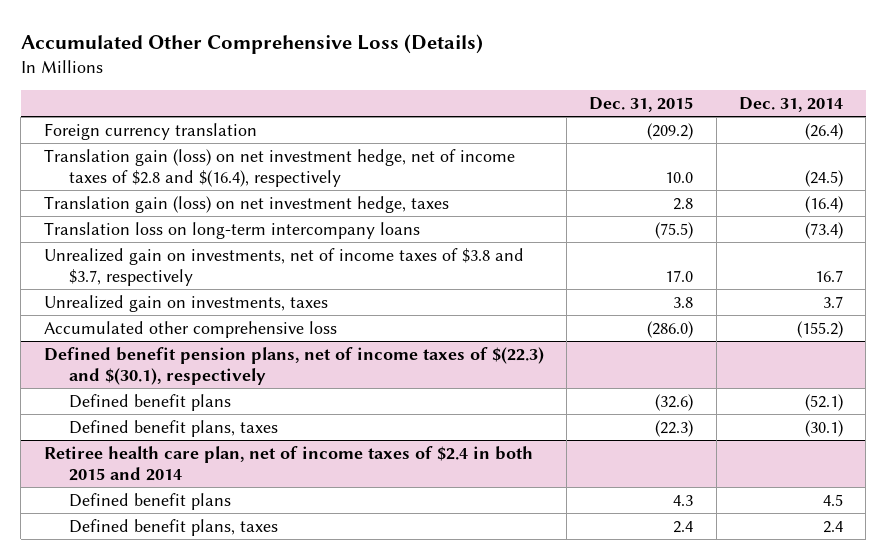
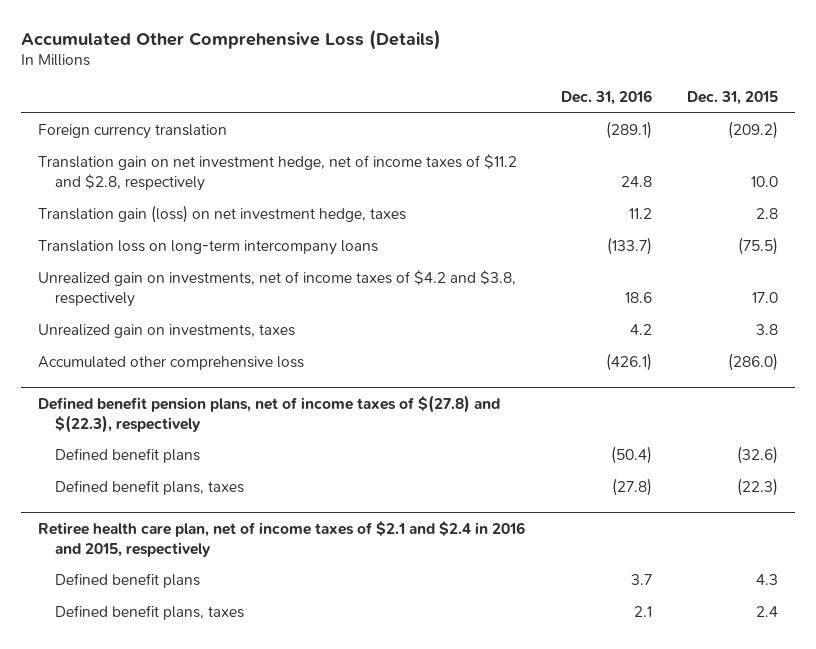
- | Dec. 31, 2015 | Dec. 31, 2014
+ | Dec. 31, 2016 | Dec. 31, 2015
- Translation gain (loss) on net investment hedge, net of income taxes of $2.8 and $(16.4), respectively | 10.0 | (24.5)
+ Translation gain on net investment hedge, net of income taxes of $11.2 and $2.8, respectively | 24.8 | 10.0
- Unrealized gain on investments, net of income taxes of $3.8 and $3.7, respectively | 17.0 | 16.7
+ Unrealized gain on investments, net of income taxes of $4.2 and $3.8, respectively | 18.6 | 17.0
- Defined benefit pension plans, net of income taxes of $(22.3) and $(30.1), respectively
+ Defined benefit pension plans, net of income taxes of $(27.8) and $(22.3), respectively
- Retiree health care plan, net of income taxes of $2.4 in both 2015 and 2014
+ Retiree health care plan, net of income taxes of $2.1 and $2.4 in 2016 and 2015, respectively

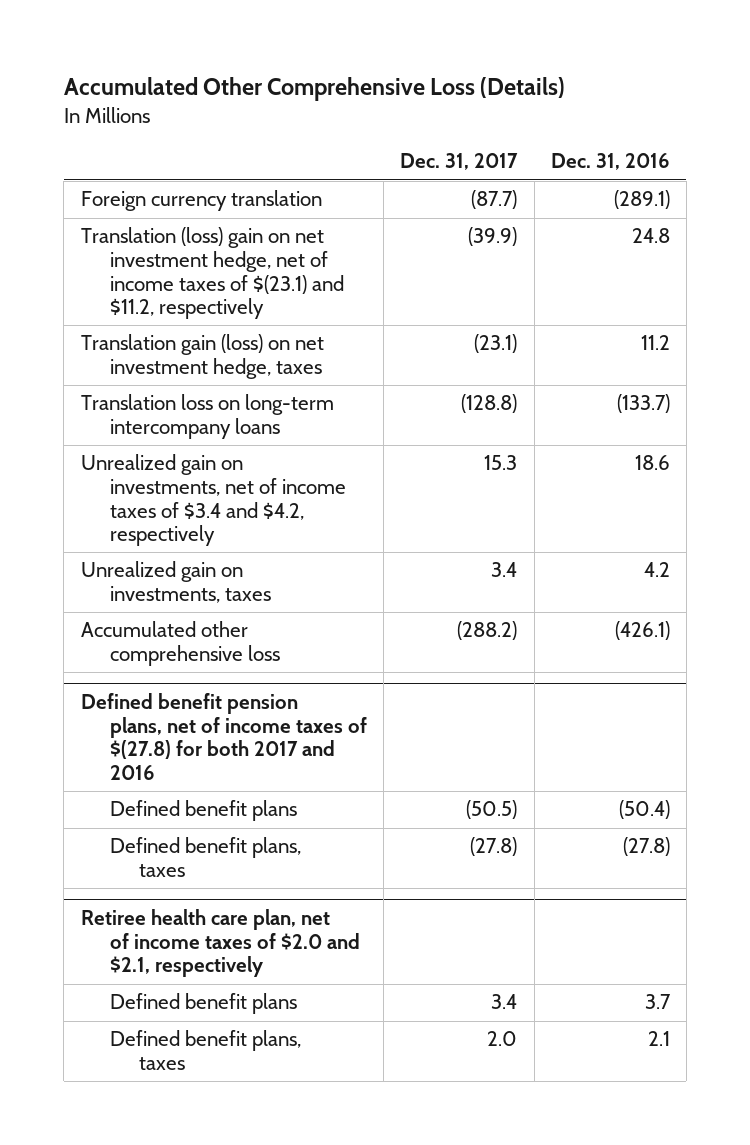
- | Dec. 31, 2016 | Dec. 31, 2015
+ | Dec. 31, 2017 | Dec. 31, 2016
- Translation gain on net investment hedge, net of income taxes of $11.2 and $2.8, respectively | 24.8 | 10.0
+ Translation (loss) gain on net investment hedge, net of income taxes of $(23.1) and $11.2, respectively | (39.9) | 24.8
- Unrealized gain on investments, net of income taxes of $4.2 and $3.8, respectively | 18.6 | 17.0
+ Unrealized gain on investments, net of income taxes of $3.4 and $4.2, respectively | 15.3 | 18.6
- Defined benefit pension plans, net of income taxes of $(27.8) and $(22.3), respectively
+ Defined benefit pension plans, net of income taxes of $(27.8) for both 2017 and 2016
- Retiree health care plan, net of income taxes of $2.1 and $2.4 in 2016 and 2015, respectively
+ Retiree health care plan, net of income taxes of $2.0 and $2.1, respectively

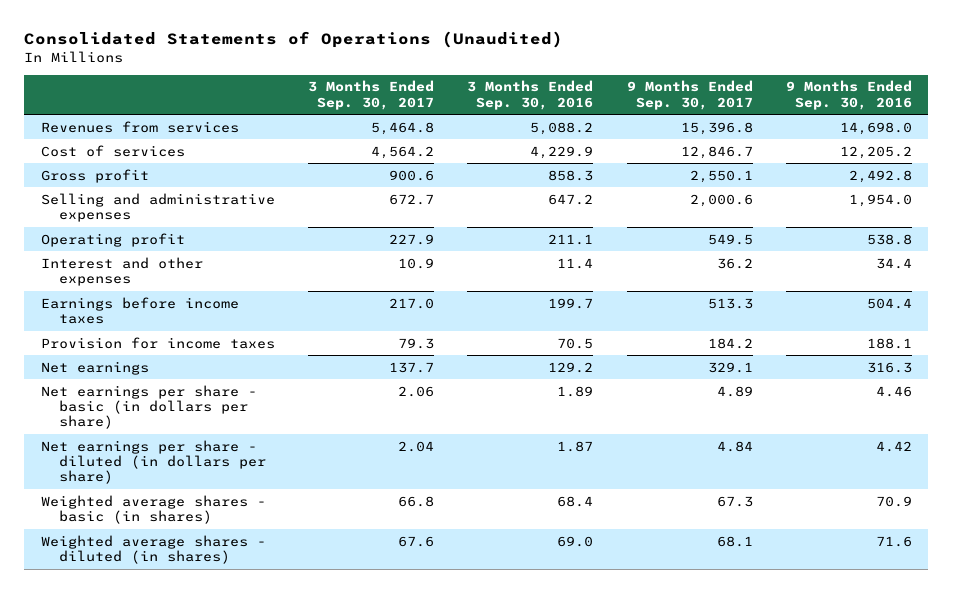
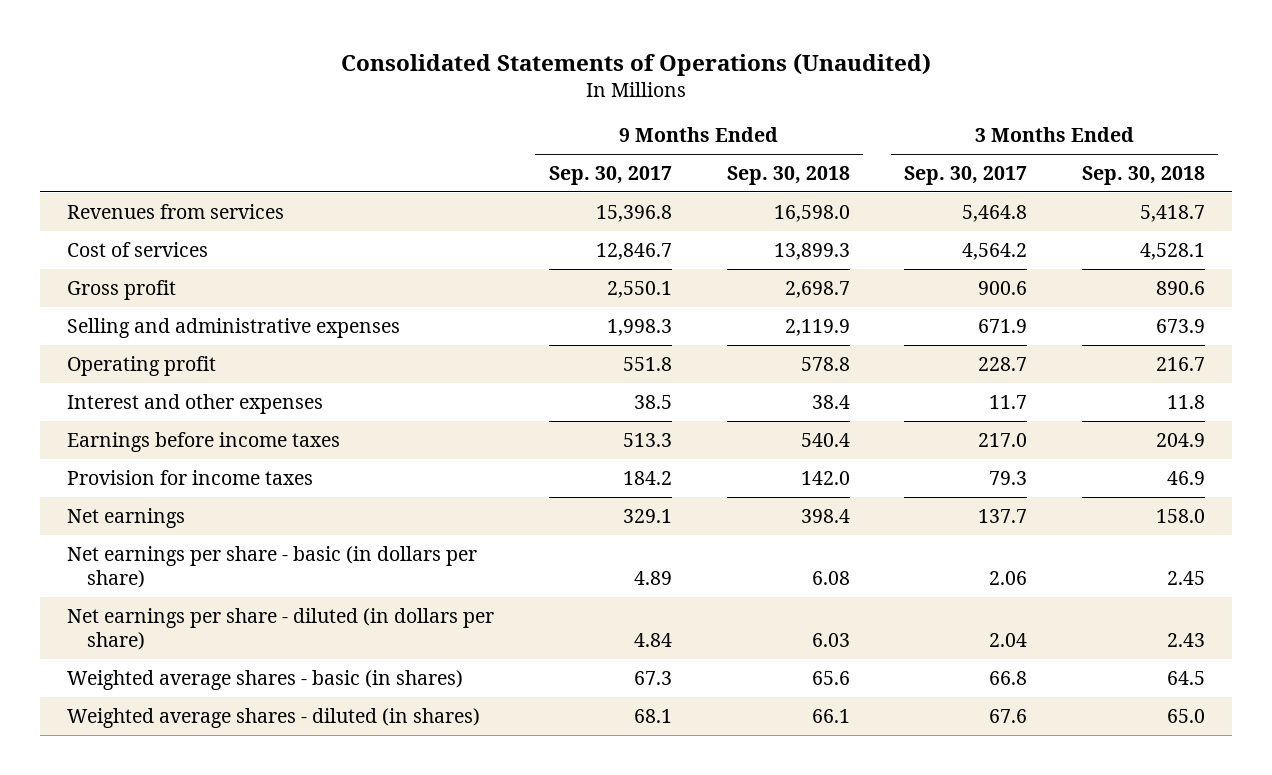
- | 3 Months Ended Sep. 30, 2017 | 3 Months Ended Sep. 30, 2016 | 9 Months Ended Sep. 30, 2017 | 9 Months Ended Sep. 30, 2016
+ | 9 Months Ended Sep. 30, 2017 | 9 Months Ended Sep. 30, 2018 | 3 Months Ended Sep. 30, 2017 | 3 Months Ended Sep. 30, 2018
- Selling and administrative expenses | 672.7 | 647.2 | 2,000.6 | 1,954.0
- Operating profit | 227.9 | 211.1 | 549.5 | 538.8
- Interest and other expenses | 10.9 | 11.4 | 36.2 | 34.4
+ Selling and administrative expenses | 1,998.3 | 2,119.9 | 671.9 | 673.9
+ Operating profit | 551.8 | 578.8 | 228.7 | 216.7
+ Interest and other expenses | 38.5 | 38.4 | 11.7 | 11.8

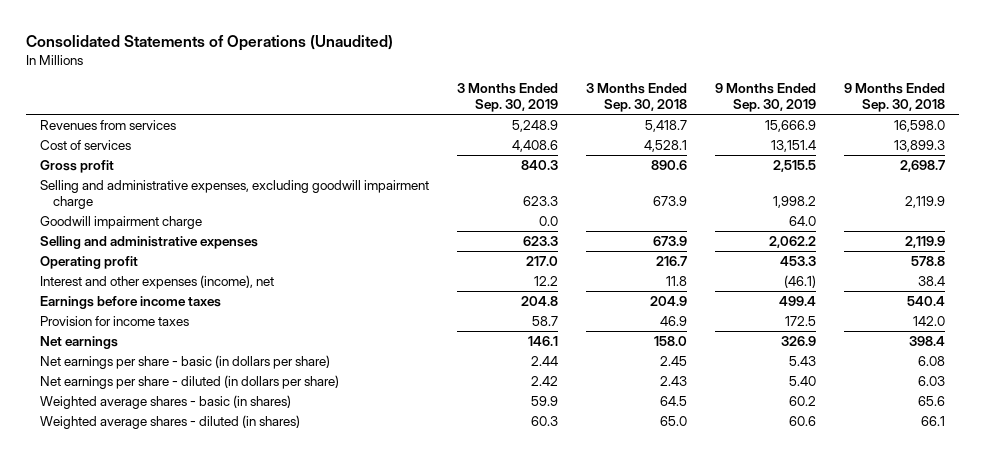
- | 9 Months Ended Sep. 30, 2017 | 9 Months Ended Sep. 30, 2018 | 3 Months Ended Sep. 30, 2017 | 3 Months Ended Sep. 30, 2018
+ | 3 Months Ended Sep. 30, 2019 | 3 Months Ended Sep. 30, 2018 | 9 Months Ended Sep. 30, 2019 | 9 Months Ended Sep. 30, 2018
+ Selling and administrative expenses, excluding goodwill impairment charge | 623.3 | 673.9 | 1,998.2 | 2,119.9
+ Goodwill impairment charge | 0.0 | | 64.0 |
- Interest and other expenses | 38.5 | 38.4 | 11.7 | 11.8
+ Interest and other expenses (income), net | 12.2 | 11.8 | (46.1) | 38.4

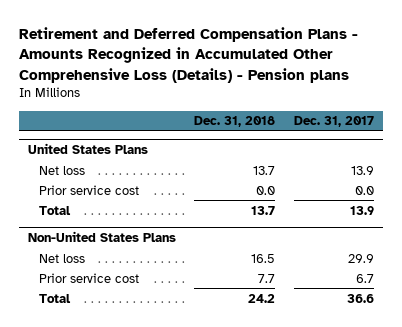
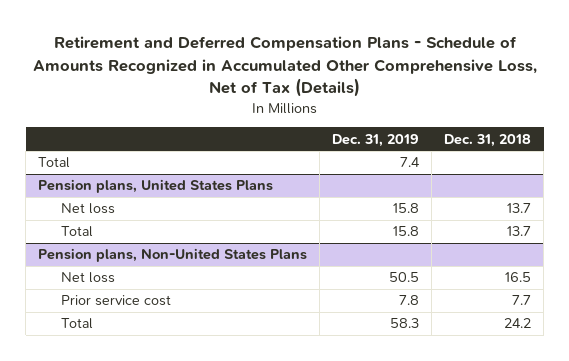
- Retirement and Deferred Compensation Plans - Amounts Recognized in Accumulated Other Comprehensive Loss (Details) - Pension plans
+ Retirement and Deferred Compensation Plans - Schedule of Amounts Recognized in Accumulated Other Comprehensive Loss, Net of Tax (Details)
- | Dec. 31, 2018 | Dec. 31, 2017
+ | Dec. 31, 2019 | Dec. 31, 2018
- United States Plans
+ Total | 7.4 |
+ Pension plans, United States Plans
- Prior service cost | 0.0 | 0.0
- Non-United States Plans
+ Pension plans, Non-United States Plans

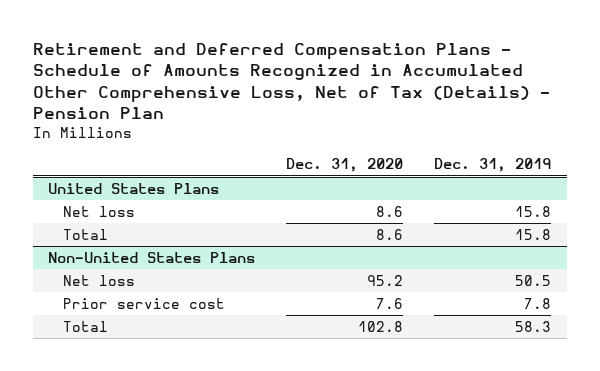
- Retirement and Deferred Compensation Plans - Schedule of Amounts Recognized in Accumulated Other Comprehensive Loss, Net of Tax (Details)
+ Retirement and Deferred Compensation Plans - Schedule of Amounts Recognized in Accumulated Other Comprehensive Loss, Net of Tax (Details) - Pension Plan
- | Dec. 31, 2019 | Dec. 31, 2018
+ | Dec. 31, 2020 | Dec. 31, 2019
- Total | 7.4 |
- Pension plans, United States Plans
+ United States Plans
- Pension plans, Non-United States Plans
+ Non-United States Plans

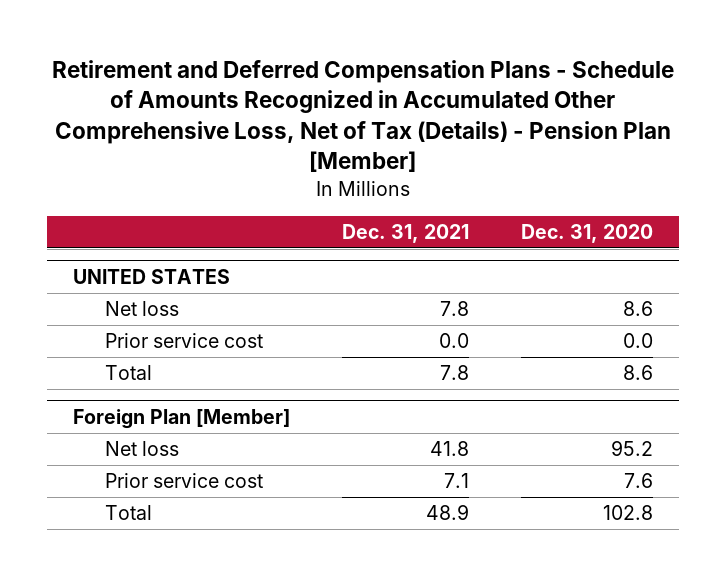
- Retirement and Deferred Compensation Plans - Schedule of Amounts Recognized in Accumulated Other Comprehensive Loss, Net of Tax (Details) - Pension Plan
+ Retirement and Deferred Compensation Plans - Schedule of Amounts Recognized in Accumulated Other Comprehensive Loss, Net of Tax (Details) - Pension Plan [Member]
- | Dec. 31, 2020 | Dec. 31, 2019
+ | Dec. 31, 2021 | Dec. 31, 2020
- United States Plans
+ UNITED STATES
+ Prior service cost | 0.0 | 0.0
- Non-United States Plans
+ Foreign Plan [Member]

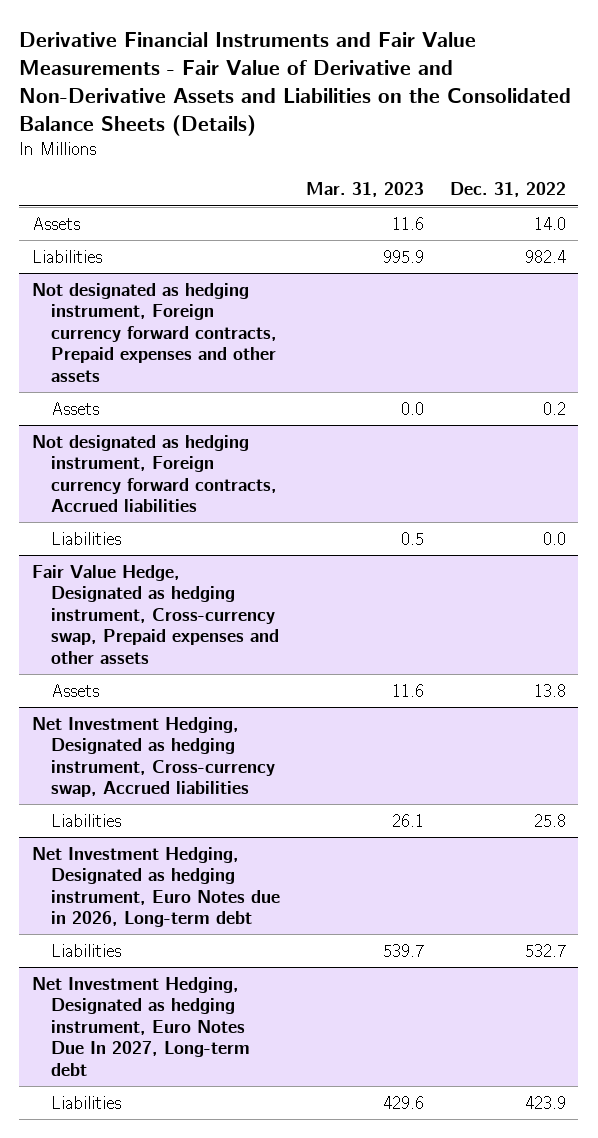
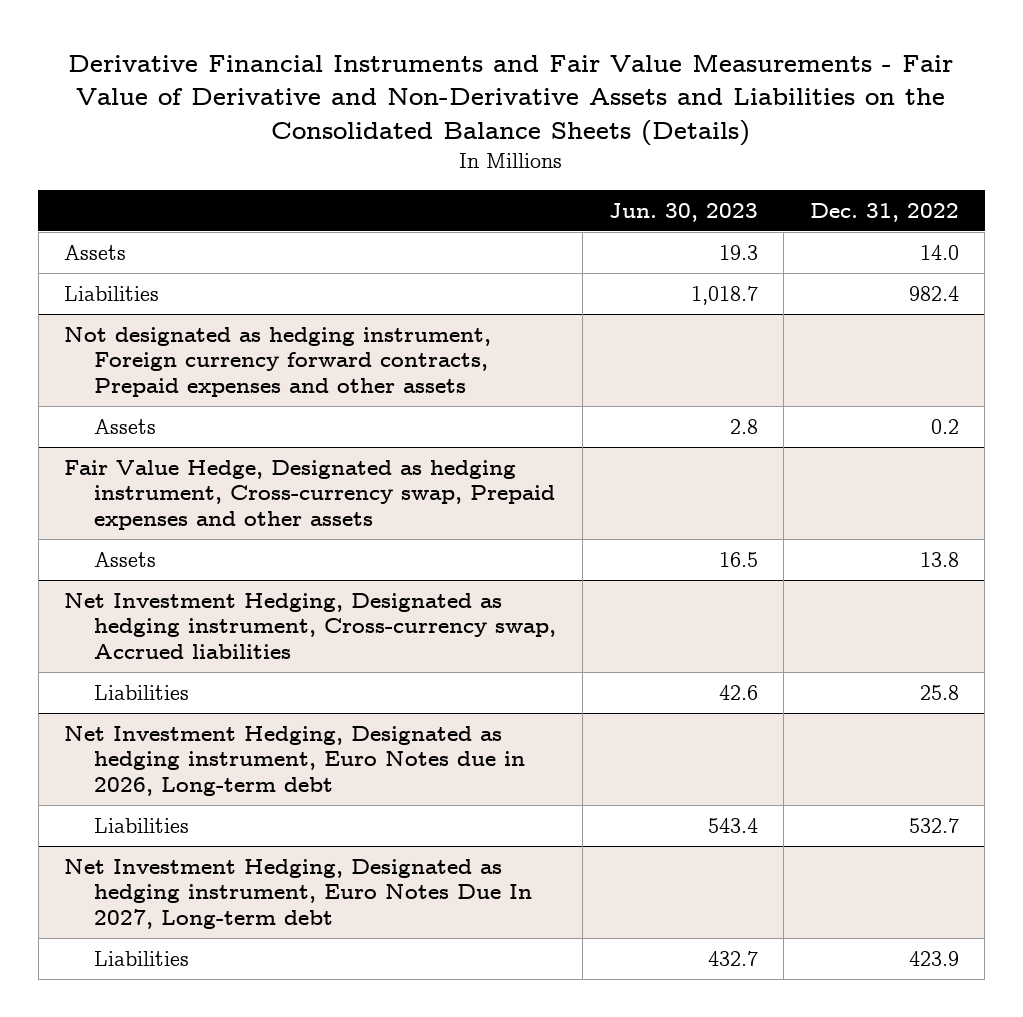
- | Mar. 31, 2023 | Dec. 31, 2022
+ | Jun. 30, 2023 | Dec. 31, 2022
- Not designated as hedging instrument, Foreign currency forward contracts, Accrued liabilities
- Liabilities | 0.5 | 0.0

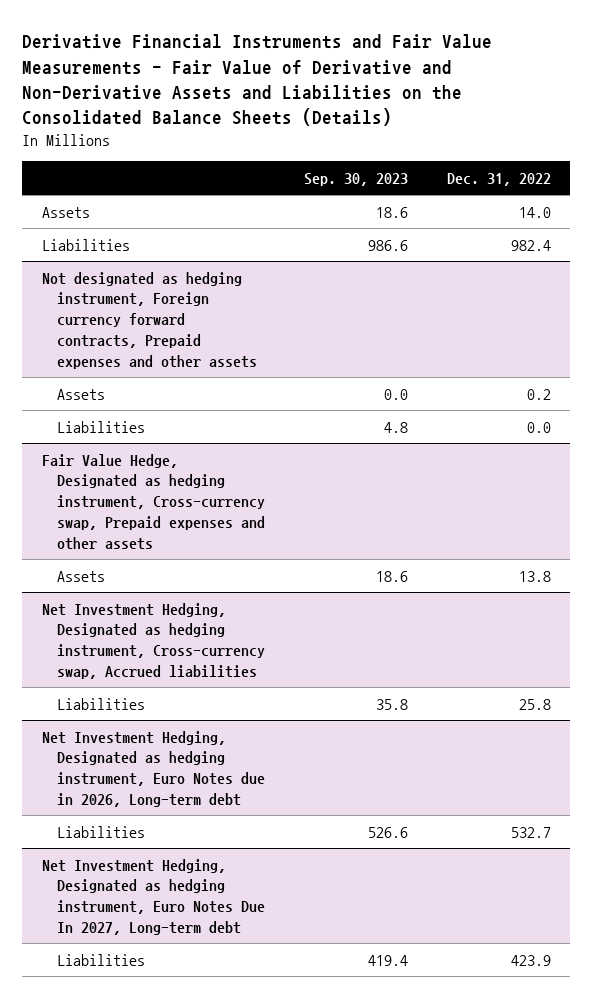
- | Jun. 30, 2023 | Dec. 31, 2022
+ | Sep. 30, 2023 | Dec. 31, 2022
@ Not designated as hedging instrument, Foreign currency forward contracts, Prepaid expenses and other assets
+ Liabilities | 4.8 | 0.0

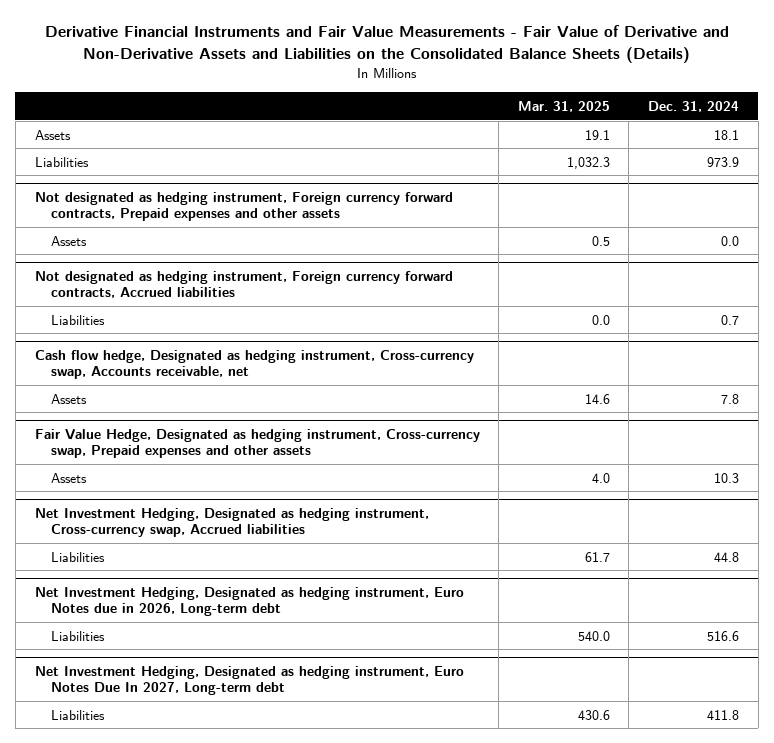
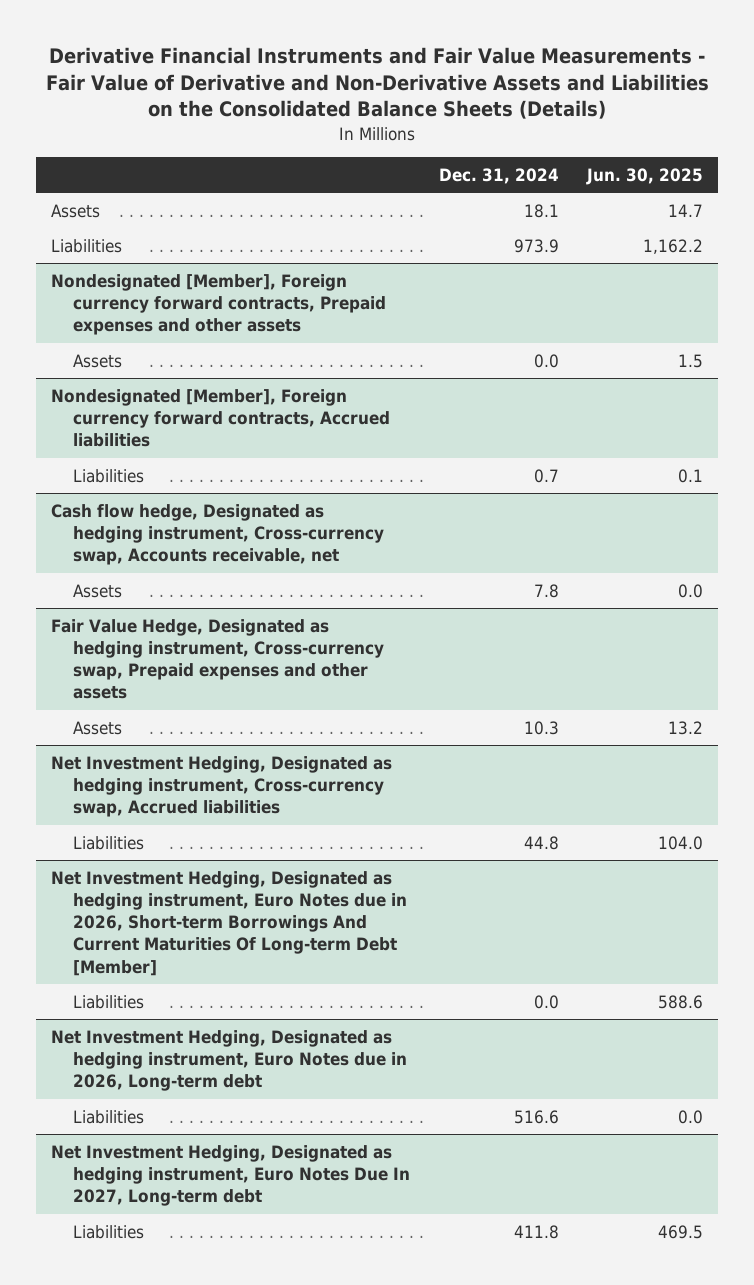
- | Mar. 31, 2025 | Dec. 31, 2024
+ | Dec. 31, 2024 | Jun. 30, 2025
- Not designated as hedging instrument, Foreign currency forward contracts, Prepaid expenses and other assets
+ Nondesignated [Member], Foreign currency forward contracts, Prepaid expenses and other assets
- Not designated as hedging instrument, Foreign currency forward contracts, Accrued liabilities
+ Nondesignated [Member], Foreign currency forward contracts, Accrued liabilities
+ Net Investment Hedging, Designated as hedging instrument, Euro Notes due in 2026, Short-term Borrowings And Current Maturities Of Long-term Debt [Member]
+ Liabilities | 0.0 | 588.6

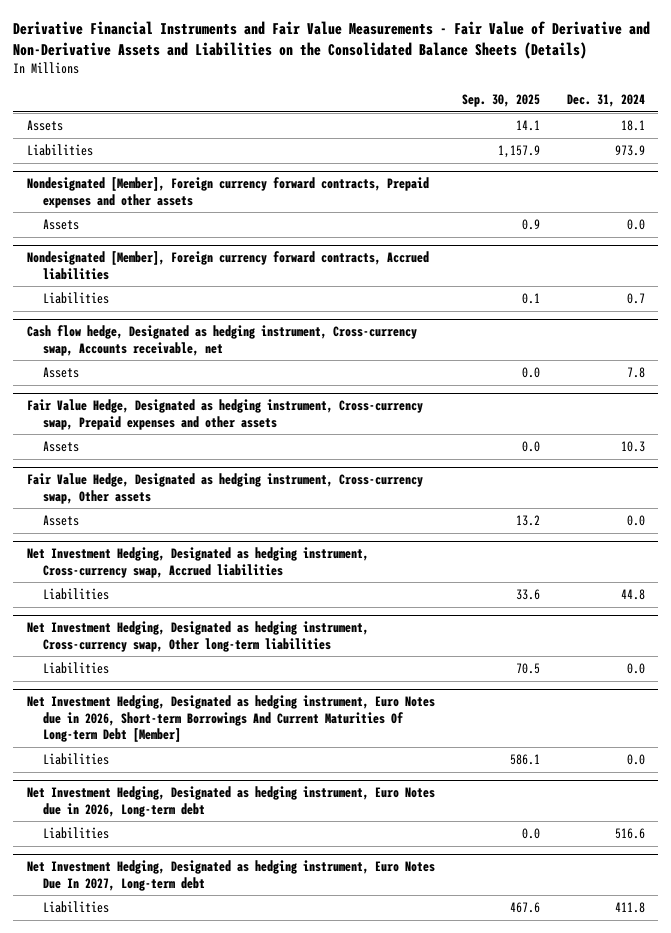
- | Dec. 31, 2024 | Jun. 30, 2025
+ | Sep. 30, 2025 | Dec. 31, 2024
+ Fair Value Hedge, Designated as hedging instrument, Cross-currency swap, Other assets
+ Assets | 13.2 | 0.0
+ Net Investment Hedging, Designated as hedging instrument, Cross-currency swap, Other long-term liabilities
+ Liabilities | 70.5 | 0.0

